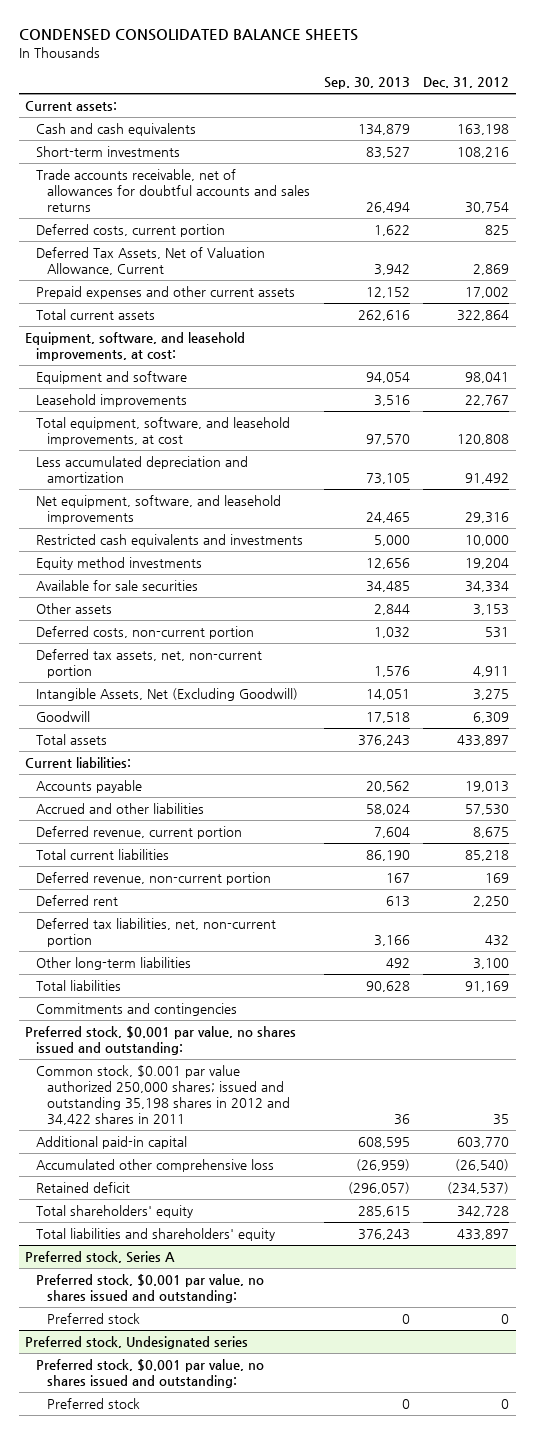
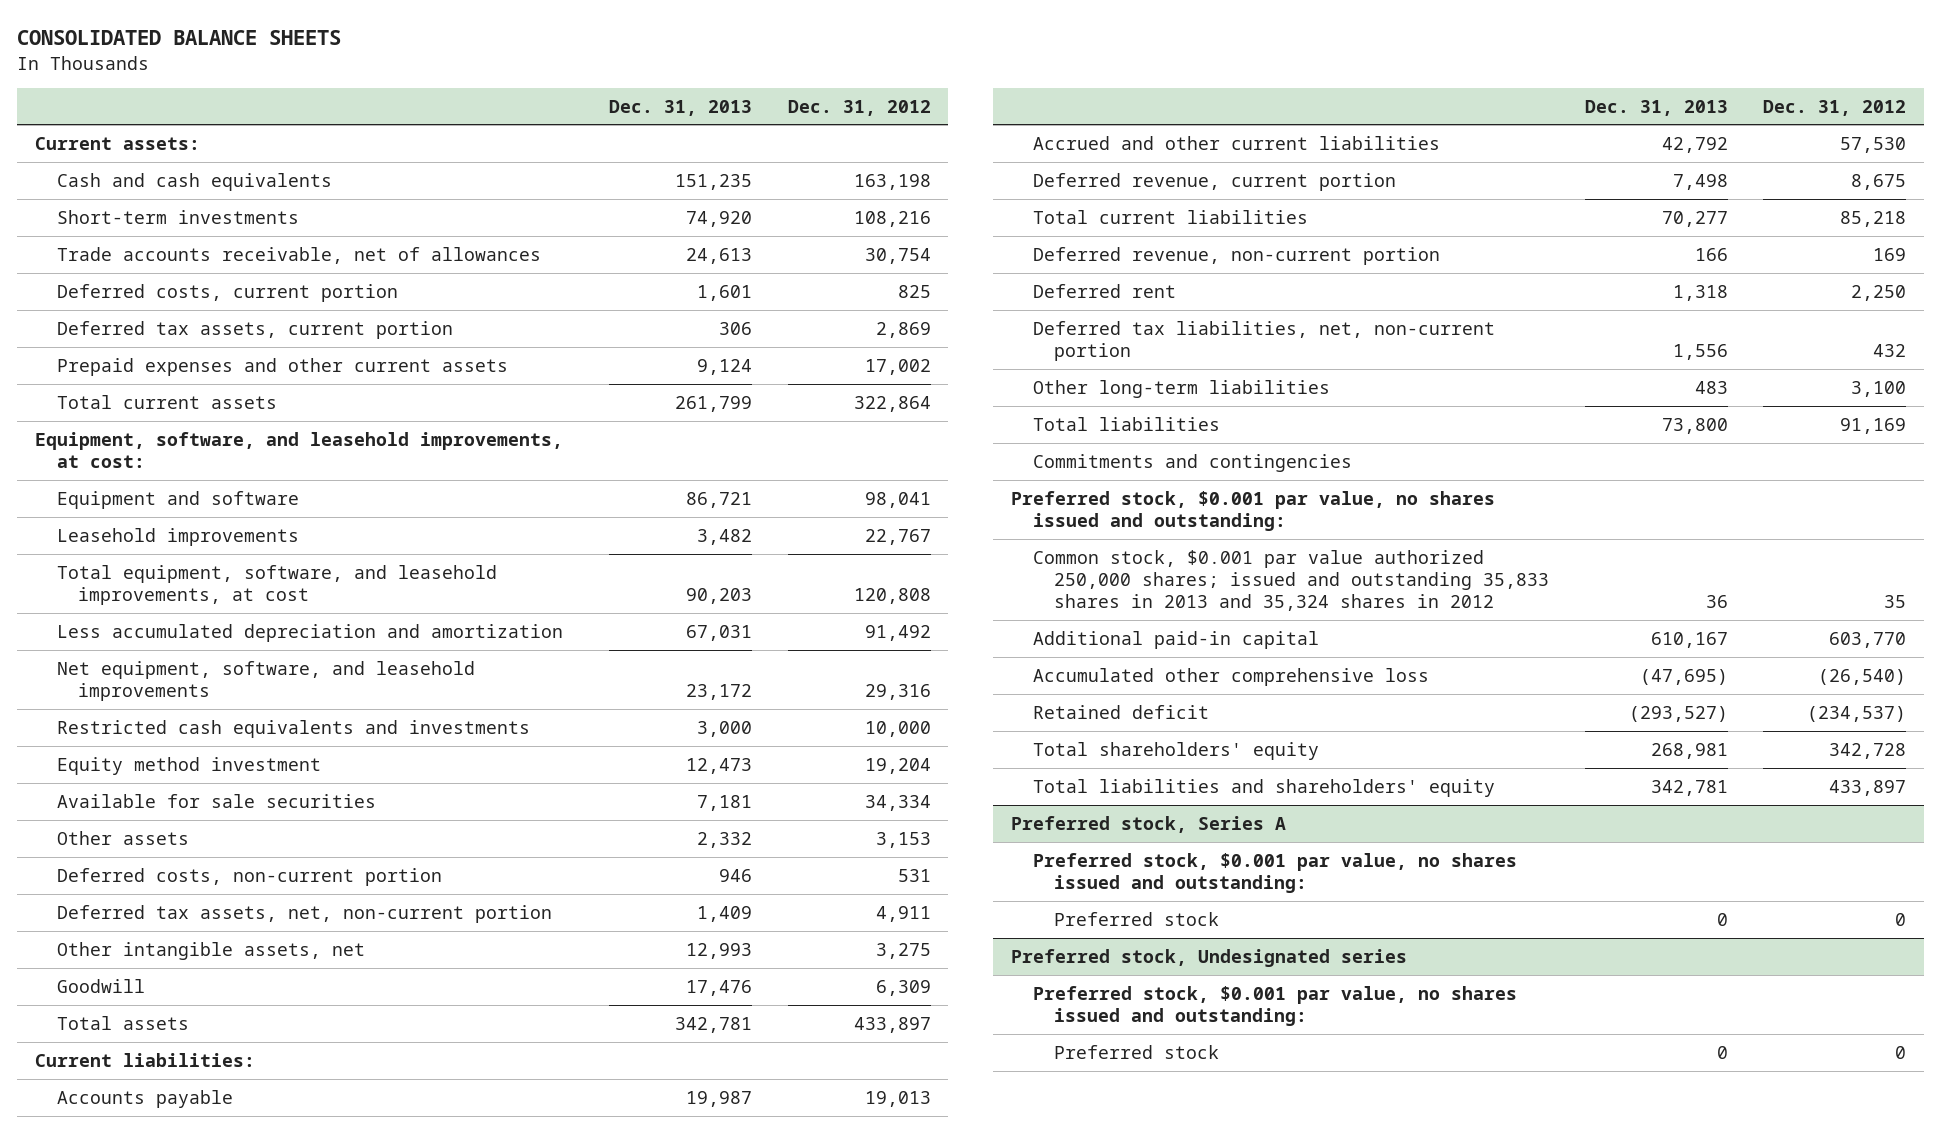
- CONDENSED CONSOLIDATED BALANCE SHEETS
+ CONSOLIDATED BALANCE SHEETS
- | Sep. 30, 2013 | Dec. 31, 2012
+ | Dec. 31, 2013 | Dec. 31, 2012
- Trade accounts receivable, net of allowances for doubtful accounts and sales returns | 26,494 | 30,754
+ Trade accounts receivable, net of allowances | 24,613 | 30,754
- Deferred Tax Assets, Net of Valuation Allowance, Current | 3,942 | 2,869
+ Deferred tax assets, current portion | 306 | 2,869
- Equity method investments | 12,656 | 19,204
+ Equity method investment | 12,473 | 19,204
- Intangible Assets, Net (Excluding Goodwill) | 14,051 | 3,275
+ Other intangible assets, net | 12,993 | 3,275
- Accrued and other liabilities | 58,024 | 57,530
+ Accrued and other current liabilities | 42,792 | 57,530
- Common stock, $0.001 par value authorized 250,000 shares; issued and outstanding 35,198 shares in 2012 and 34,422 shares in 2011 | 36 | 35
+ Common stock, $0.001 par value authorized 250,000 shares; issued and outstanding 35,833 shares in 2013 and 35,324 shares in 2012 | 36 | 35

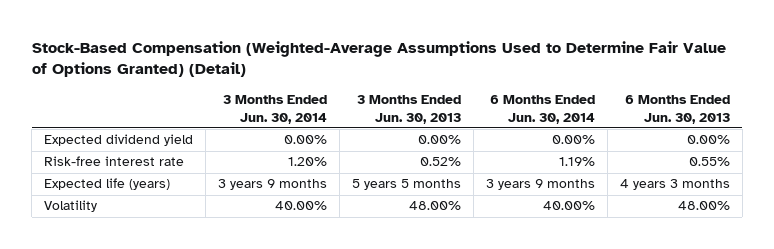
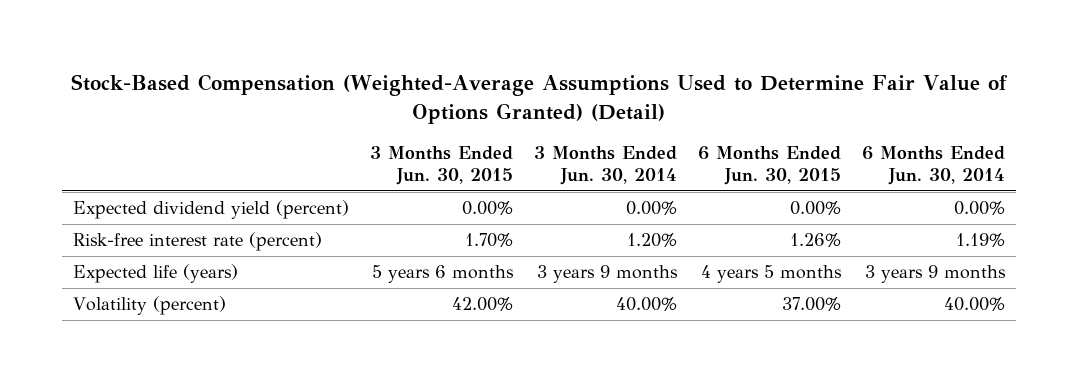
- | 3 Months Ended Jun. 30, 2014 | 3 Months Ended Jun. 30, 2013 | 6 Months Ended Jun. 30, 2014 | 6 Months Ended Jun. 30, 2013
+ | 3 Months Ended Jun. 30, 2015 | 3 Months Ended Jun. 30, 2014 | 6 Months Ended Jun. 30, 2015 | 6 Months Ended Jun. 30, 2014
- Expected dividend yield | 0.00% | 0.00% | 0.00% | 0.00%
- Risk-free interest rate | 1.20% | 0.52% | 1.19% | 0.55%
+ Expected dividend yield (percent) | 0.00% | 0.00% | 0.00% | 0.00%
+ Risk-free interest rate (percent) | 1.70% | 1.20% | 1.26% | 1.19%
- Volatility | 40.00% | 48.00% | 40.00% | 48.00%
+ Volatility (percent) | 42.00% | 40.00% | 37.00% | 40.00%

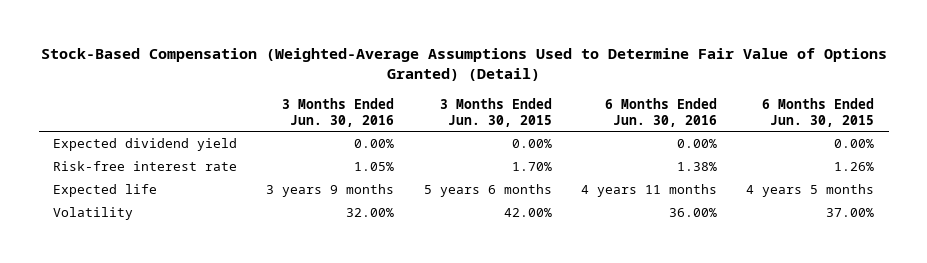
- | 3 Months Ended Jun. 30, 2015 | 3 Months Ended Jun. 30, 2014 | 6 Months Ended Jun. 30, 2015 | 6 Months Ended Jun. 30, 2014
+ | 3 Months Ended Jun. 30, 2016 | 3 Months Ended Jun. 30, 2015 | 6 Months Ended Jun. 30, 2016 | 6 Months Ended Jun. 30, 2015
- Expected dividend yield (percent) | 0.00% | 0.00% | 0.00% | 0.00%
- Risk-free interest rate (percent) | 1.70% | 1.20% | 1.26% | 1.19%
- Expected life (years) | 5 years 6 months | 3 years 9 months | 4 years 5 months | 3 years 9 months
- Volatility (percent) | 42.00% | 40.00% | 37.00% | 40.00%
+ Expected dividend yield | 0.00% | 0.00% | 0.00% | 0.00%
+ Risk-free interest rate | 1.05% | 1.70% | 1.38% | 1.26%
+ Expected life | 3 years 9 months | 5 years 6 months | 4 years 11 months | 4 years 5 months
+ Volatility | 32.00% | 42.00% | 36.00% | 37.00%

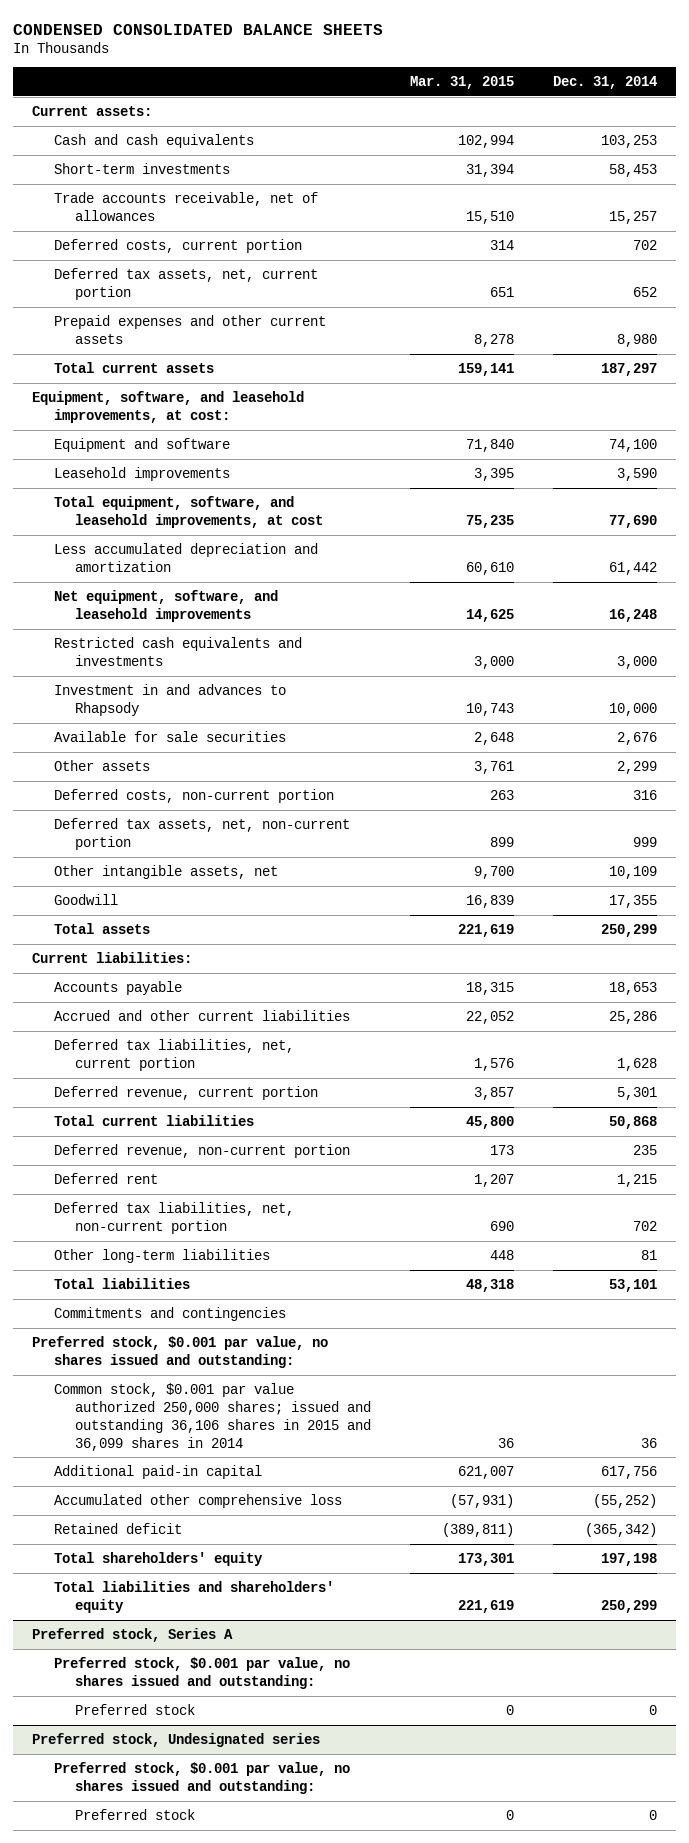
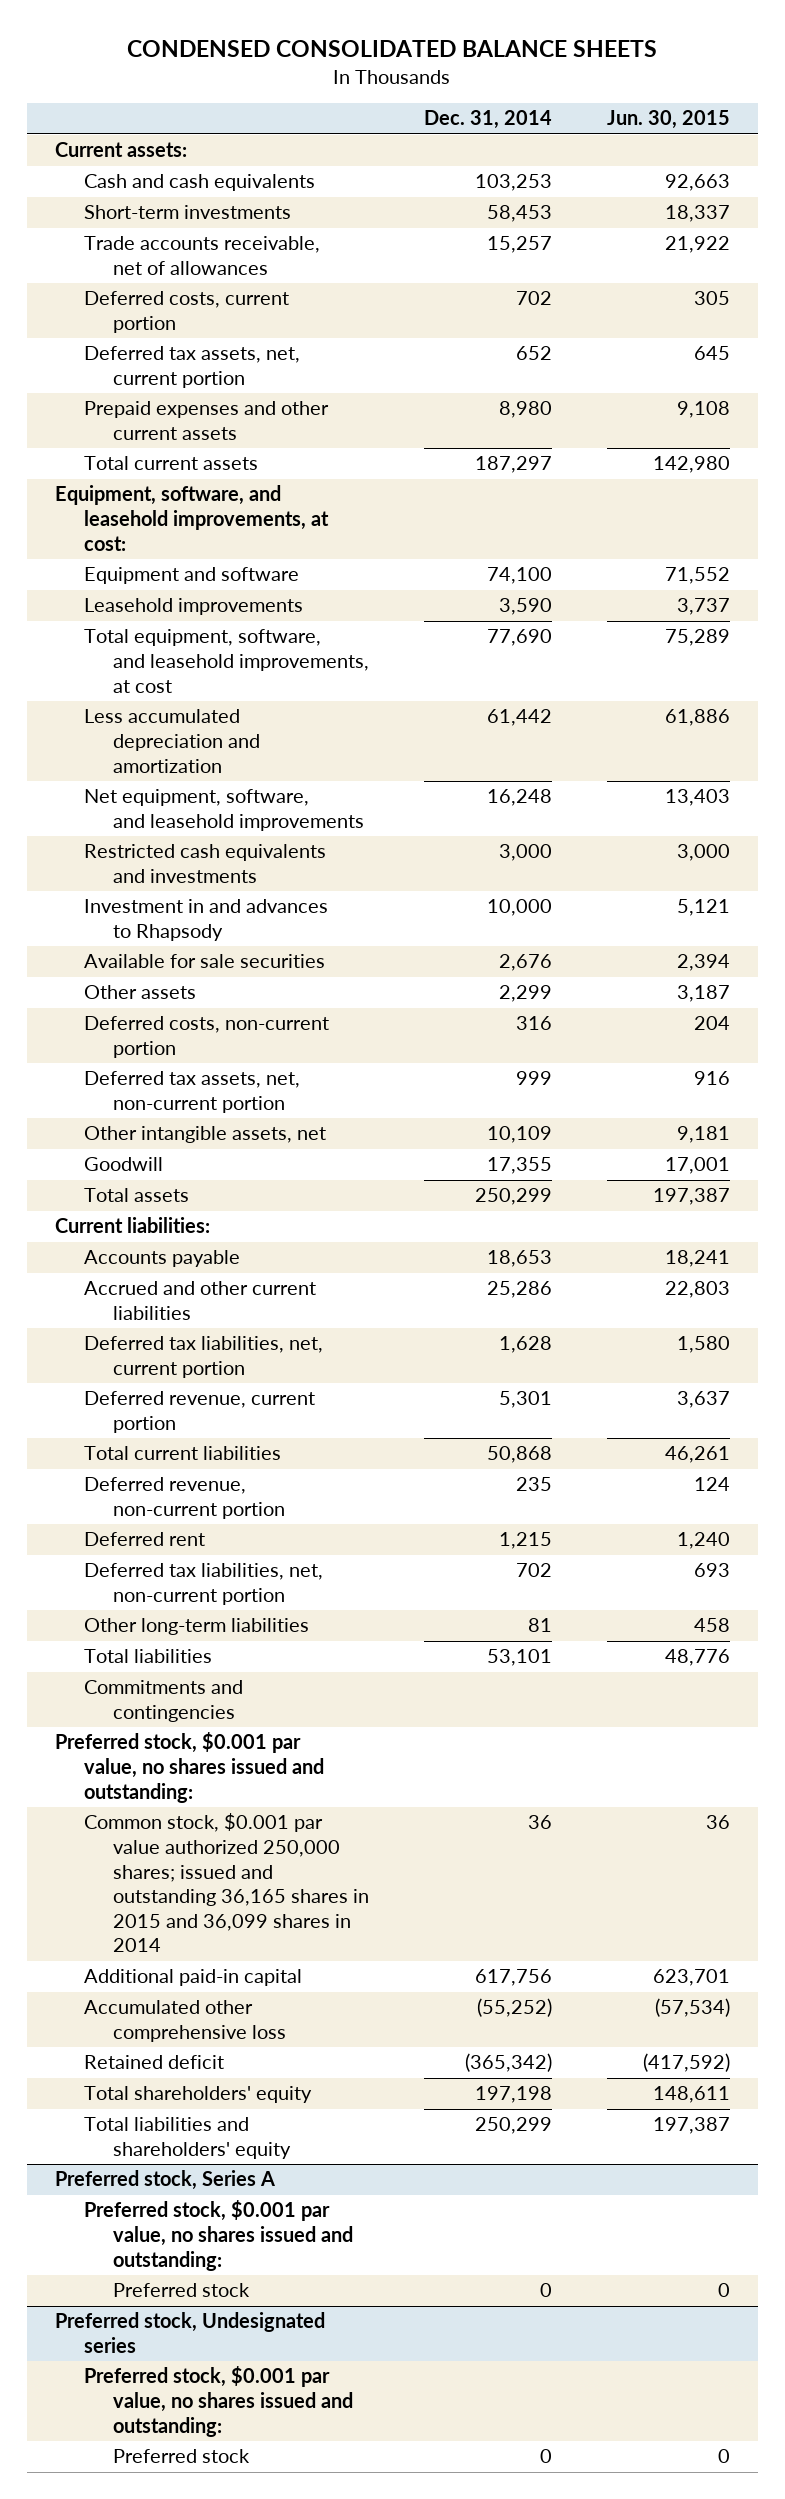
- | Mar. 31, 2015 | Dec. 31, 2014
+ | Dec. 31, 2014 | Jun. 30, 2015
- Common stock, $0.001 par value authorized 250,000 shares; issued and outstanding 36,106 shares in 2015 and 36,099 shares in 2014 | 36 | 36
+ Common stock, $0.001 par value authorized 250,000 shares; issued and outstanding 36,165 shares in 2015 and 36,099 shares in 2014 | 36 | 36

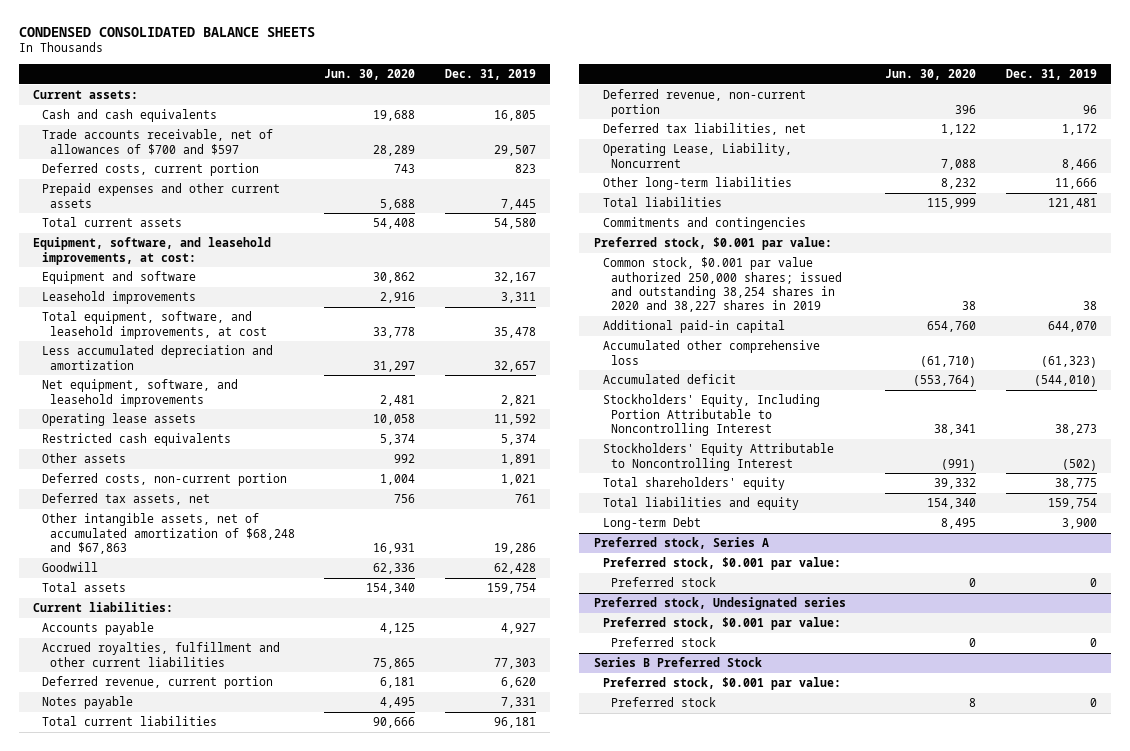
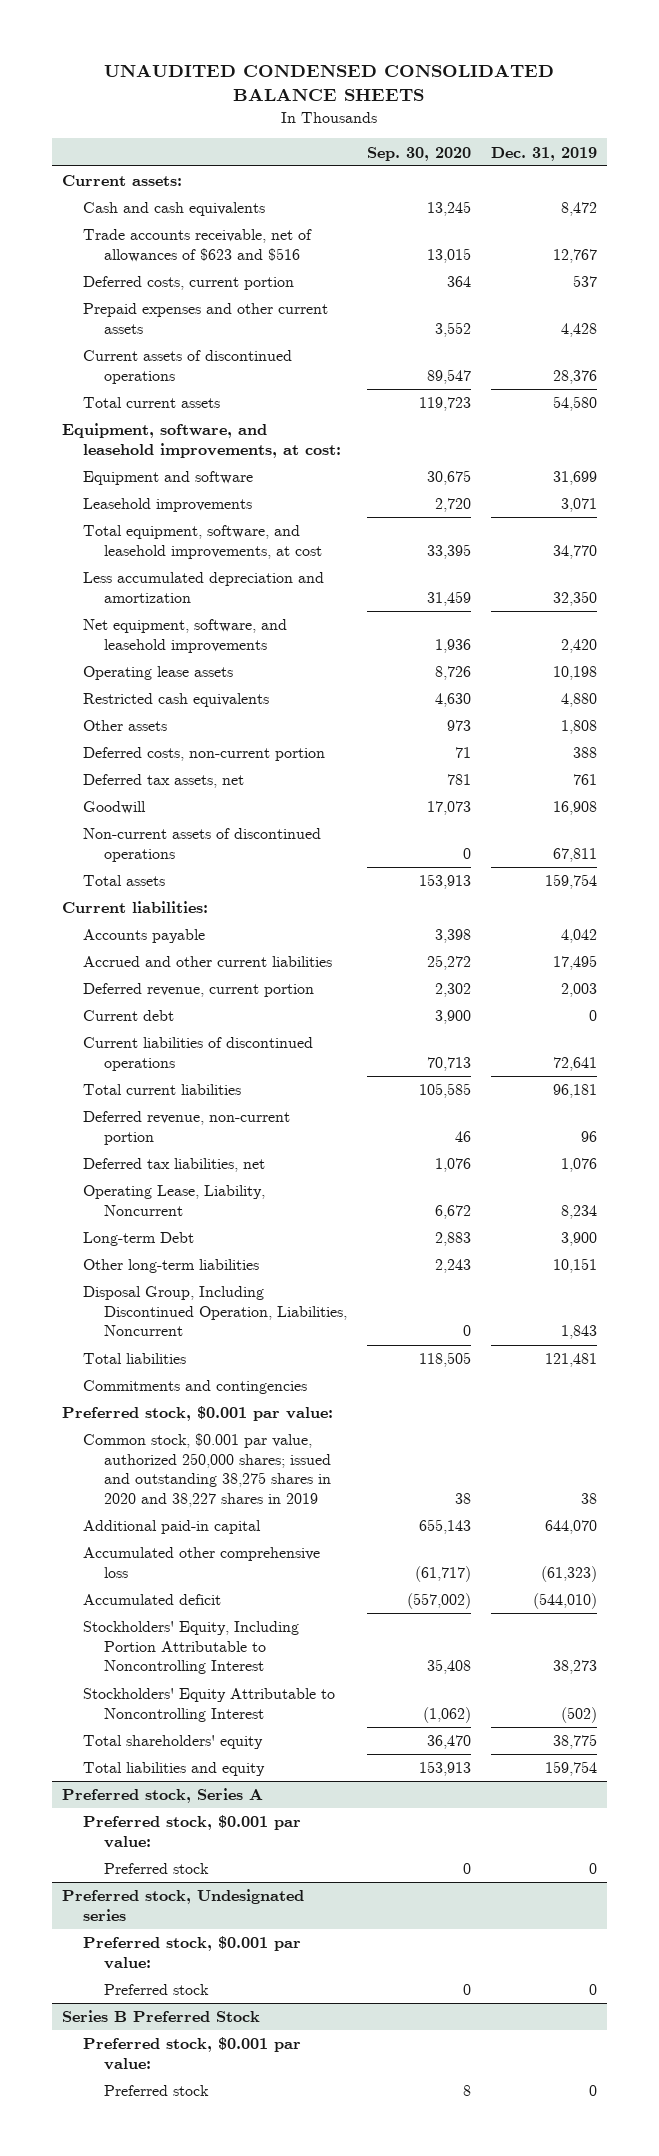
- CONDENSED CONSOLIDATED BALANCE SHEETS
+ UNAUDITED CONDENSED CONSOLIDATED BALANCE SHEETS
- | Jun. 30, 2020 | Dec. 31, 2019
+ | Sep. 30, 2020 | Dec. 31, 2019
- Cash and cash equivalents | 19,688 | 16,805
- Trade accounts receivable, net of allowances of $700 and $597 | 28,289 | 29,507
- Deferred costs, current portion | 743 | 823
- Prepaid expenses and other current assets | 5,688 | 7,445
+ Cash and cash equivalents | 13,245 | 8,472
+ Trade accounts receivable, net of allowances of $623 and $516 | 13,015 | 12,767
+ Deferred costs, current portion | 364 | 537
+ Prepaid expenses and other current assets | 3,552 | 4,428
+ Current assets of discontinued operations | 89,547 | 28,376
- Equipment and software | 30,862 | 32,167
- Leasehold improvements | 2,916 | 3,311
- Total equipment, software, and leasehold improvements, at cost | 33,778 | 35,478
- Less accumulated depreciation and amortization | 31,297 | 32,657
- Net equipment, software, and leasehold improvements | 2,481 | 2,821
- Operating lease assets | 10,058 | 11,592
- Restricted cash equivalents | 5,374 | 5,374
- Other assets | 992 | 1,891
- Deferred costs, non-current portion | 1,004 | 1,021
+ Equipment and software | 30,675 | 31,699
+ Leasehold improvements | 2,720 | 3,071
+ Total equipment, software, and leasehold improvements, at cost | 33,395 | 34,770
+ Less accumulated depreciation and amortization | 31,459 | 32,350
+ Net equipment, software, and leasehold improvements | 1,936 | 2,420
+ Operating lease assets | 8,726 | 10,198
+ Restricted cash equivalents | 4,630 | 4,880
+ Other assets | 973 | 1,808
+ Deferred costs, non-current portion | 71 | 388
- Other intangible assets, net of accumulated amortization of $68,248 and $67,863 | 16,931 | 19,286
- Goodwill | 62,336 | 62,428
+ Goodwill | 17,073 | 16,908
+ Non-current assets of discontinued operations | 0 | 67,811
- Accounts payable | 4,125 | 4,927
- Accrued royalties, fulfillment and other current liabilities | 75,865 | 77,303
- Deferred revenue, current portion | 6,181 | 6,620
- Notes payable | 4,495 | 7,331
+ Accounts payable | 3,398 | 4,042
+ Accrued and other current liabilities | 25,272 | 17,495
+ Deferred revenue, current portion | 2,302 | 2,003
+ Current debt | 3,900 | 0
+ Current liabilities of discontinued operations | 70,713 | 72,641
- Deferred tax liabilities, net | 1,122 | 1,172
- Operating Lease, Liability, Noncurrent | 7,088 | 8,466
- Other long-term liabilities | 8,232 | 11,666
+ Deferred tax liabilities, net | 1,076 | 1,076
+ Operating Lease, Liability, Noncurrent | 6,672 | 8,234
moved up: Long-term Debt | 2,883 | 3,900
+ Other long-term liabilities | 2,243 | 10,151
+ Disposal Group, Including Discontinued Operation, Liabilities, Noncurrent | 0 | 1,843
- Common stock, $0.001 par value authorized 250,000 shares; issued and outstanding 38,254 shares in 2020 and 38,227 shares in 2019 | 38 | 38
+ Common stock, $0.001 par value, authorized 250,000 shares; issued and outstanding 38,275 shares in 2020 and 38,227 shares in 2019 | 38 | 38

